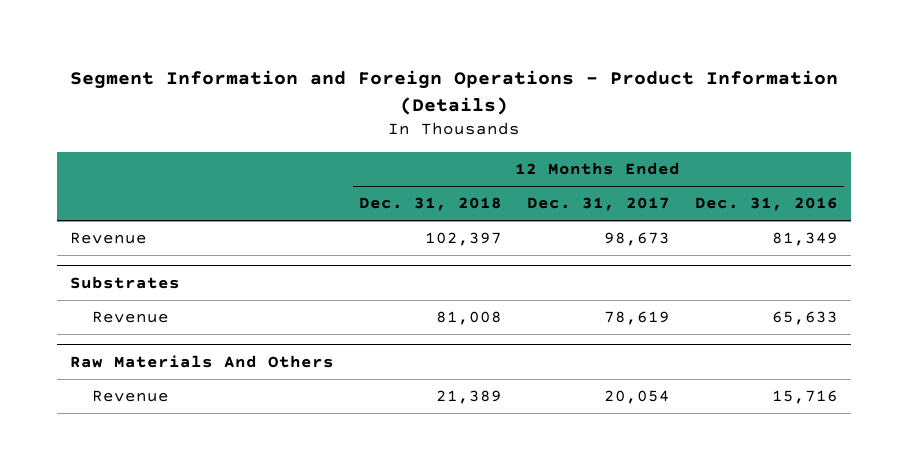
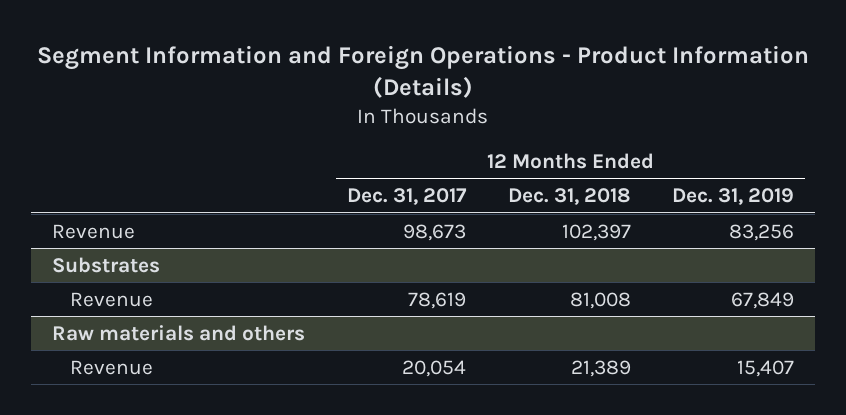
- | 12 Months Ended Dec. 31, 2018 | 12 Months Ended Dec. 31, 2017 | 12 Months Ended Dec. 31, 2016
+ | 12 Months Ended Dec. 31, 2017 | 12 Months Ended Dec. 31, 2018 | 12 Months Ended Dec. 31, 2019
- Raw Materials And Others
+ Raw materials and others

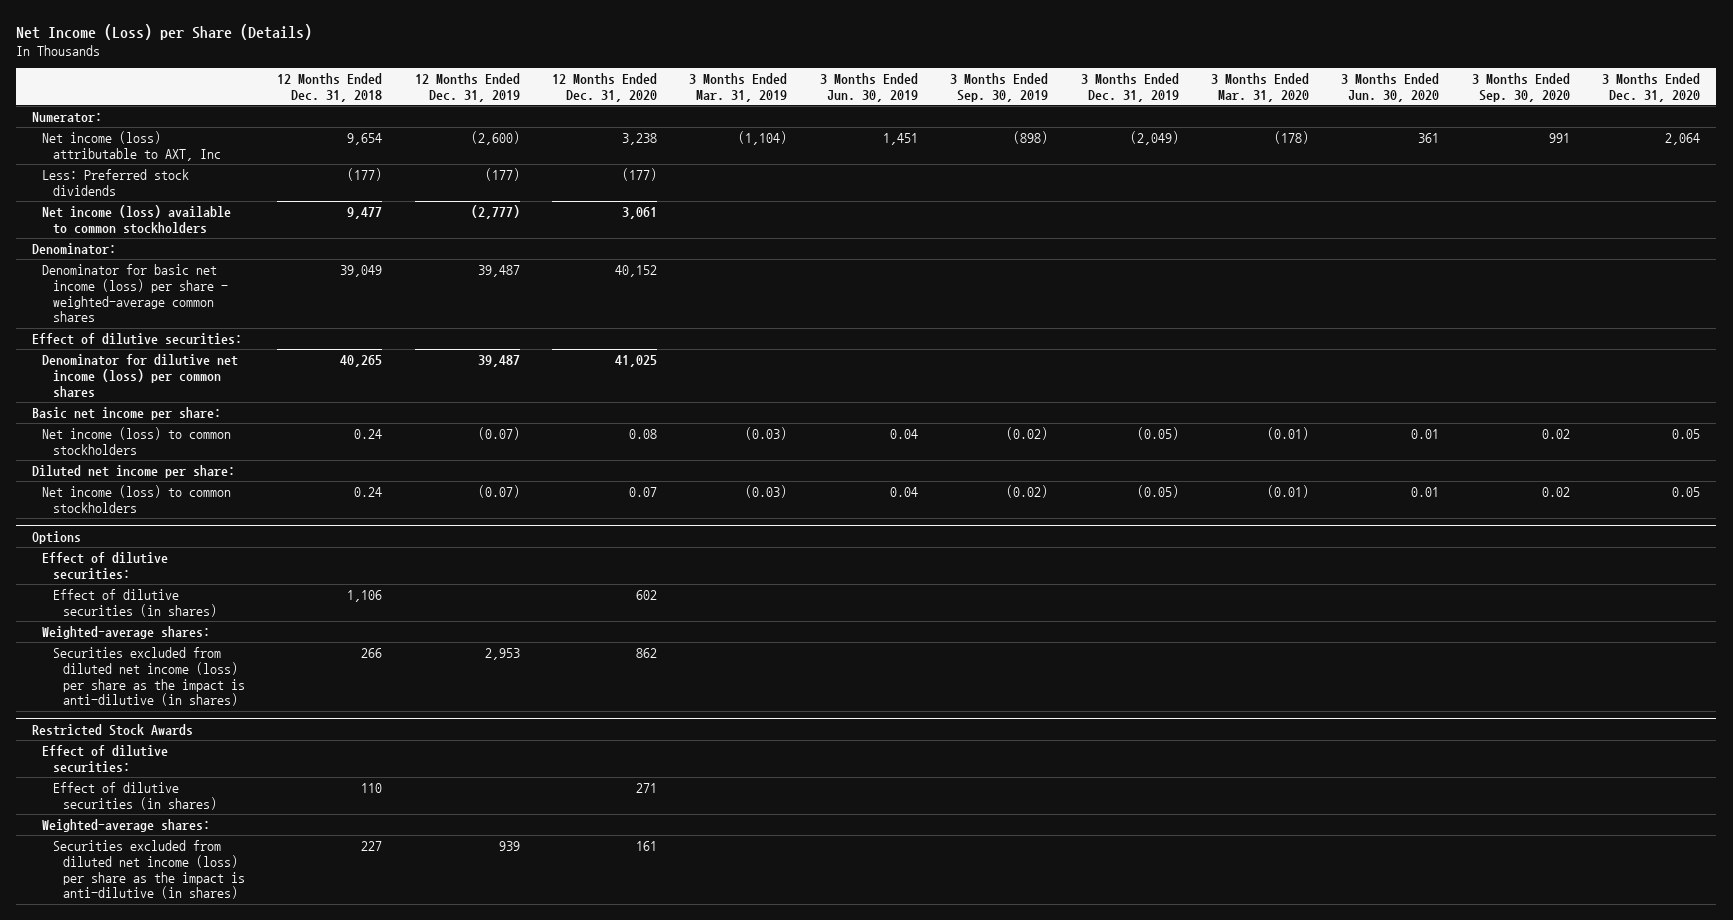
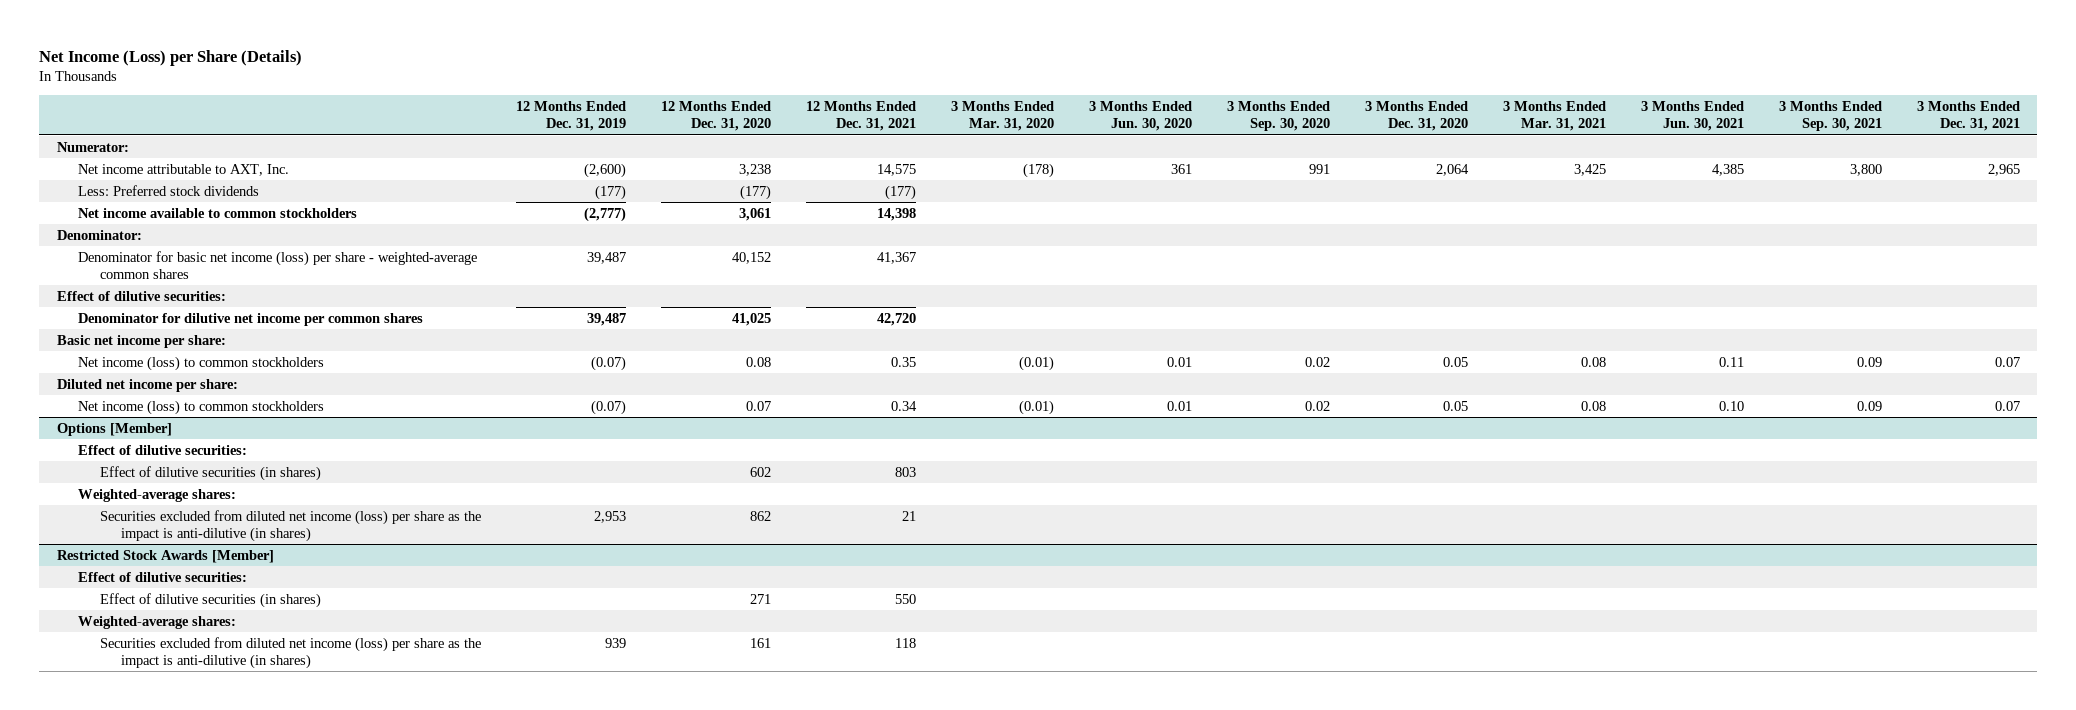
- | 12 Months Ended Dec. 31, 2018 | 12 Months Ended Dec. 31, 2019 | 12 Months Ended Dec. 31, 2020 | 3 Months Ended Mar. 31, 2019 | 3 Months Ended Jun. 30, 2019 | 3 Months Ended Sep. 30, 2019 | 3 Months Ended Dec. 31, 2019 | 3 Months Ended Mar. 31, 2020 | 3 Months Ended Jun. 30, 2020 | 3 Months Ended Sep. 30, 2020 | 3 Months Ended Dec. 31, 2020
+ | 12 Months Ended Dec. 31, 2019 | 12 Months Ended Dec. 31, 2020 | 12 Months Ended Dec. 31, 2021 | 3 Months Ended Mar. 31, 2020 | 3 Months Ended Jun. 30, 2020 | 3 Months Ended Sep. 30, 2020 | 3 Months Ended Dec. 31, 2020 | 3 Months Ended Mar. 31, 2021 | 3 Months Ended Jun. 30, 2021 | 3 Months Ended Sep. 30, 2021 | 3 Months Ended Dec. 31, 2021
- Net income (loss) attributable to AXT, Inc | 9,654 | (2,600) | 3,238 | (1,104) | 1,451 | (898) | (2,049) | (178) | 361 | 991 | 2,064
+ Net income attributable to AXT, Inc. | (2,600) | 3,238 | 14,575 | (178) | 361 | 991 | 2,064 | 3,425 | 4,385 | 3,800 | 2,965
- Net income (loss) available to common stockholders | 9,477 | (2,777) | 3,061 | | | | | | | |
+ Net income available to common stockholders | (2,777) | 3,061 | 14,398 | | | | | | | |
- Denominator for dilutive net income (loss) per common shares | 40,265 | 39,487 | 41,025 | | | | | | | |
+ Denominator for dilutive net income per common shares | 39,487 | 41,025 | 42,720 | | | | | | | |
- Options
+ Options [Member]
- Restricted Stock Awards
+ Restricted Stock Awards [Member]

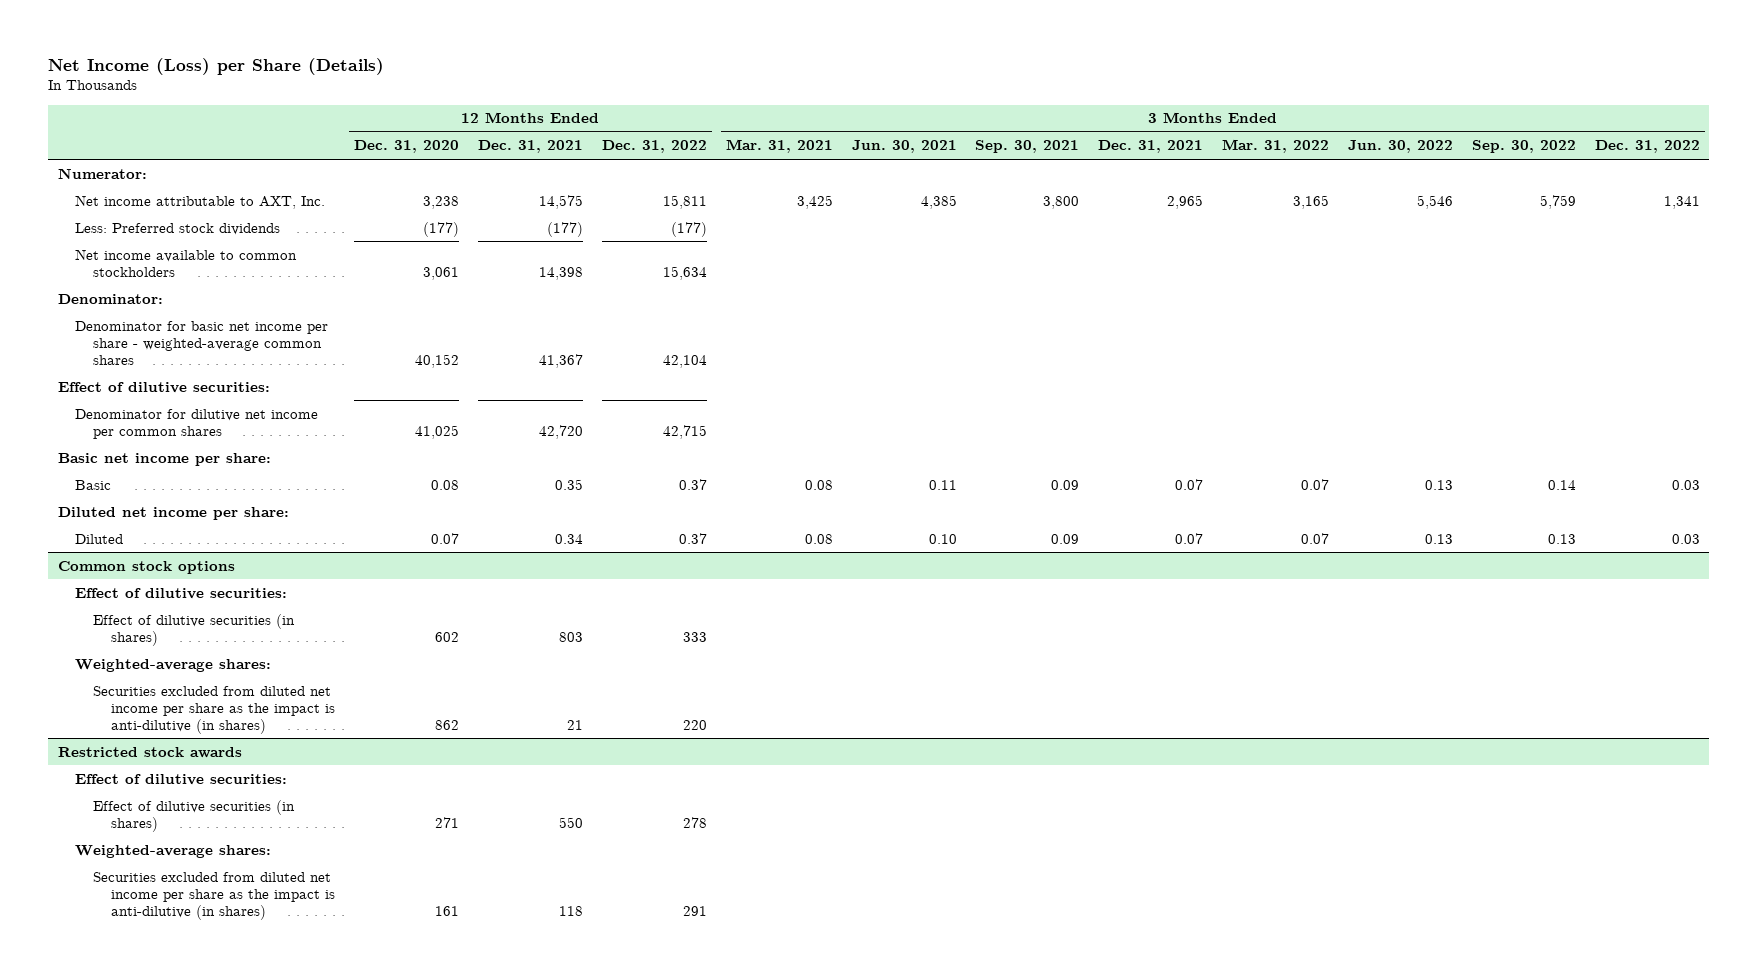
- | 12 Months Ended Dec. 31, 2019 | 12 Months Ended Dec. 31, 2020 | 12 Months Ended Dec. 31, 2021 | 3 Months Ended Mar. 31, 2020 | 3 Months Ended Jun. 30, 2020 | 3 Months Ended Sep. 30, 2020 | 3 Months Ended Dec. 31, 2020 | 3 Months Ended Mar. 31, 2021 | 3 Months Ended Jun. 30, 2021 | 3 Months Ended Sep. 30, 2021 | 3 Months Ended Dec. 31, 2021
+ | 12 Months Ended Dec. 31, 2020 | 12 Months Ended Dec. 31, 2021 | 12 Months Ended Dec. 31, 2022 | 3 Months Ended Mar. 31, 2021 | 3 Months Ended Jun. 30, 2021 | 3 Months Ended Sep. 30, 2021 | 3 Months Ended Dec. 31, 2021 | 3 Months Ended Mar. 31, 2022 | 3 Months Ended Jun. 30, 2022 | 3 Months Ended Sep. 30, 2022 | 3 Months Ended Dec. 31, 2022
- Denominator for basic net income (loss) per share - weighted-average common shares | 39,487 | 40,152 | 41,367 | | | | | | | |
+ Denominator for basic net income per share - weighted-average common shares | 40,152 | 41,367 | 42,104 | | | | | | | |
- Net income (loss) to common stockholders | (0.07) | 0.08 | 0.35 | (0.01) | 0.01 | 0.02 | 0.05 | 0.08 | 0.11 | 0.09 | 0.07
+ Basic | 0.08 | 0.35 | 0.37 | 0.08 | 0.11 | 0.09 | 0.07 | 0.07 | 0.13 | 0.14 | 0.03
- Net income (loss) to common stockholders | (0.07) | 0.07 | 0.34 | (0.01) | 0.01 | 0.02 | 0.05 | 0.08 | 0.10 | 0.09 | 0.07
- Options [Member]
+ Diluted | 0.07 | 0.34 | 0.37 | 0.08 | 0.10 | 0.09 | 0.07 | 0.07 | 0.13 | 0.13 | 0.03
+ Common stock options
- Securities excluded from diluted net income (loss) per share as the impact is anti-dilutive (in shares) | 2,953 | 862 | 21 | | | | | | | |
- Restricted Stock Awards [Member]
+ Securities excluded from diluted net income per share as the impact is anti-dilutive (in shares) | 862 | 21 | 220 | | | | | | | |
+ Restricted stock awards
- Securities excluded from diluted net income (loss) per share as the impact is anti-dilutive (in shares) | 939 | 161 | 118 | | | | | | | |
+ Securities excluded from diluted net income per share as the impact is anti-dilutive (in shares) | 161 | 118 | 291 | | | | | | | |

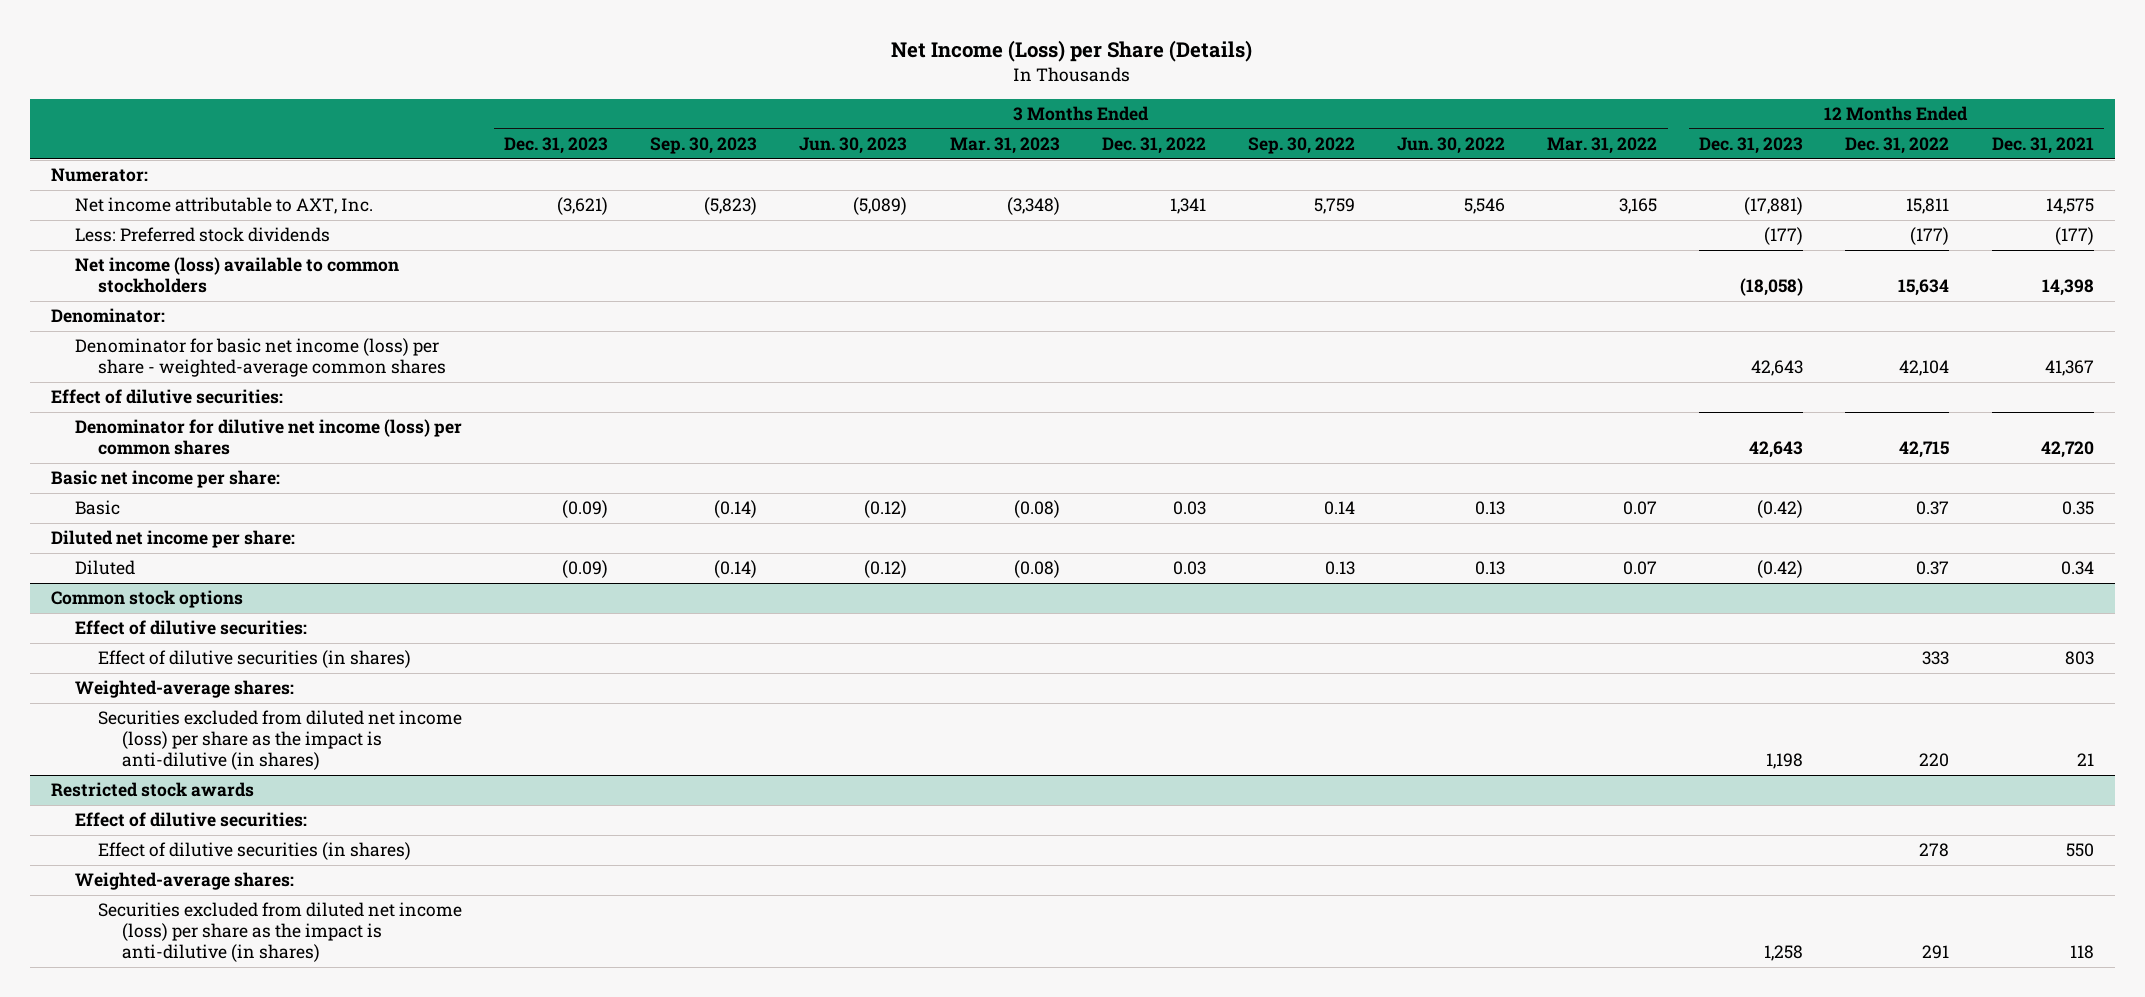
- | 12 Months Ended Dec. 31, 2020 | 12 Months Ended Dec. 31, 2021 | 12 Months Ended Dec. 31, 2022 | 3 Months Ended Mar. 31, 2021 | 3 Months Ended Jun. 30, 2021 | 3 Months Ended Sep. 30, 2021 | 3 Months Ended Dec. 31, 2021 | 3 Months Ended Mar. 31, 2022 | 3 Months Ended Jun. 30, 2022 | 3 Months Ended Sep. 30, 2022 | 3 Months Ended Dec. 31, 2022
+ | 3 Months Ended Dec. 31, 2023 | 3 Months Ended Sep. 30, 2023 | 3 Months Ended Jun. 30, 2023 | 3 Months Ended Mar. 31, 2023 | 3 Months Ended Dec. 31, 2022 | 3 Months Ended Sep. 30, 2022 | 3 Months Ended Jun. 30, 2022 | 3 Months Ended Mar. 31, 2022 | 12 Months Ended Dec. 31, 2023 | 12 Months Ended Dec. 31, 2022 | 12 Months Ended Dec. 31, 2021
- Net income available to common stockholders | 3,061 | 14,398 | 15,634 | | | | | | | |
+ Net income (loss) available to common stockholders | | | | | | | | | (18,058) | 15,634 | 14,398
- Denominator for basic net income per share - weighted-average common shares | 40,152 | 41,367 | 42,104 | | | | | | | |
+ Denominator for basic net income (loss) per share - weighted-average common shares | | | | | | | | | 42,643 | 42,104 | 41,367
- Denominator for dilutive net income per common shares | 41,025 | 42,720 | 42,715 | | | | | | | |
+ Denominator for dilutive net income (loss) per common shares | | | | | | | | | 42,643 | 42,715 | 42,720
@ Common stock options
- Securities excluded from diluted net income per share as the impact is anti-dilutive (in shares) | 862 | 21 | 220 | | | | | | | |
+ Securities excluded from diluted net income (loss) per share as the impact is anti-dilutive (in shares) | | | | | | | | | 1,198 | 220 | 21
@ Restricted stock awards
- Securities excluded from diluted net income per share as the impact is anti-dilutive (in shares) | 161 | 118 | 291 | | | | | | | |
+ Securities excluded from diluted net income (loss) per share as the impact is anti-dilutive (in shares) | | | | | | | | | 1,258 | 291 | 118

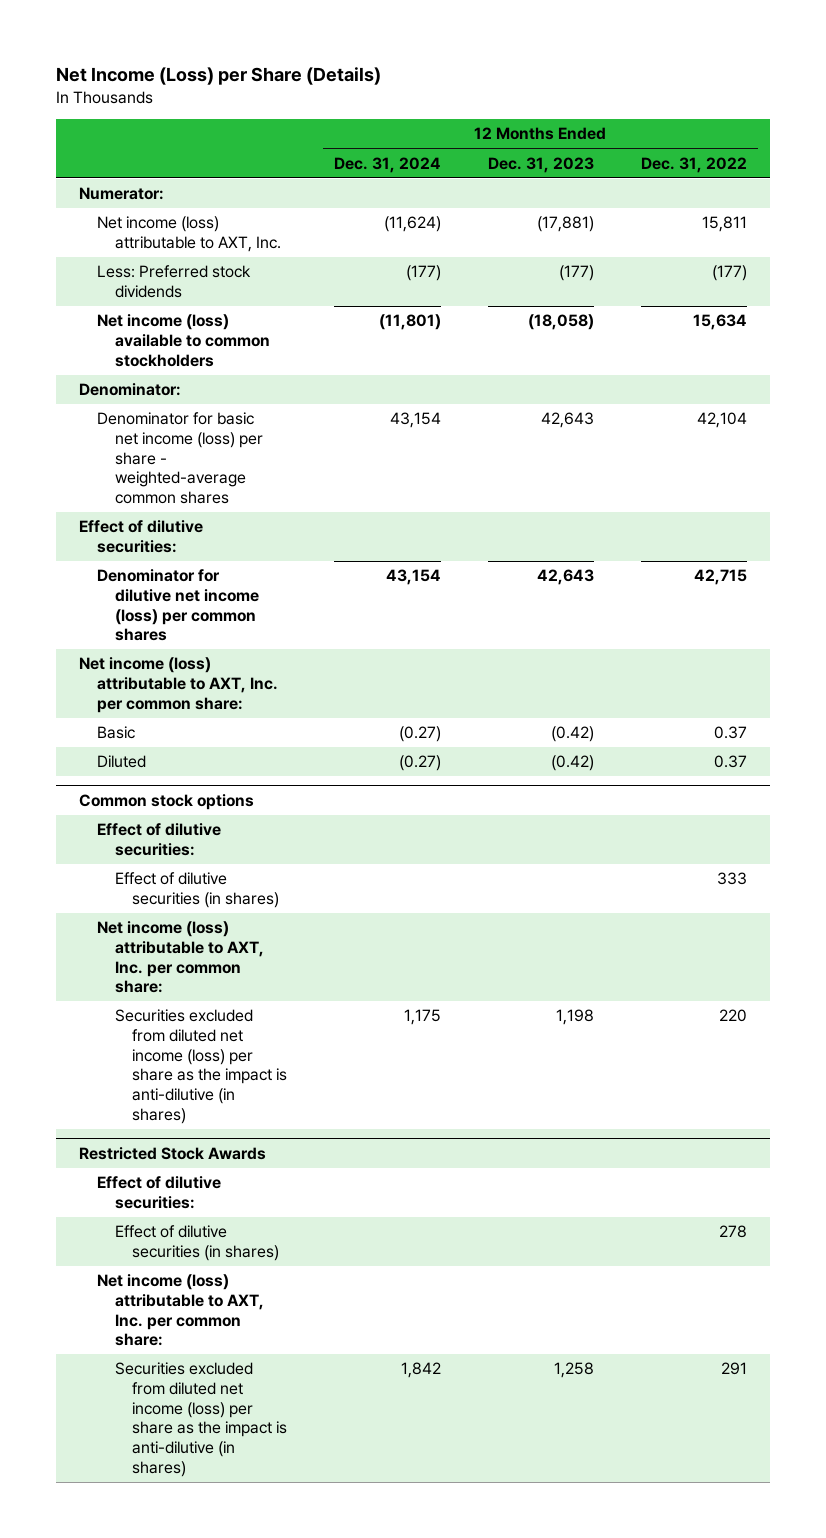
- | 3 Months Ended Dec. 31, 2023 | 3 Months Ended Sep. 30, 2023 | 3 Months Ended Jun. 30, 2023 | 3 Months Ended Mar. 31, 2023 | 3 Months Ended Dec. 31, 2022 | 3 Months Ended Sep. 30, 2022 | 3 Months Ended Jun. 30, 2022 | 3 Months Ended Mar. 31, 2022 | 12 Months Ended Dec. 31, 2023 | 12 Months Ended Dec. 31, 2022 | 12 Months Ended Dec. 31, 2021
+ | 12 Months Ended Dec. 31, 2024 | 12 Months Ended Dec. 31, 2023 | 12 Months Ended Dec. 31, 2022
- Net income attributable to AXT, Inc. | (3,621) | (5,823) | (5,089) | (3,348) | 1,341 | 5,759 | 5,546 | 3,165 | (17,881) | 15,811 | 14,575
+ Net income (loss) attributable to AXT, Inc. | (11,624) | (17,881) | 15,811
- Basic net income per share:
+ Net income (loss) attributable to AXT, Inc. per common share:
- Diluted net income per share:
@ Common stock options
- Weighted-average shares:
+ Net income (loss) attributable to AXT, Inc. per common share:
- Restricted stock awards
+ Restricted Stock Awards
- Weighted-average shares:
+ Net income (loss) attributable to AXT, Inc. per common share:

